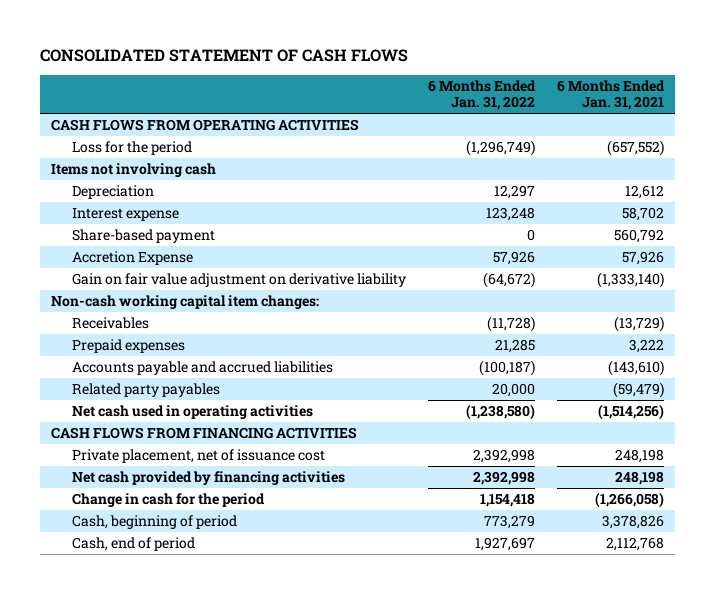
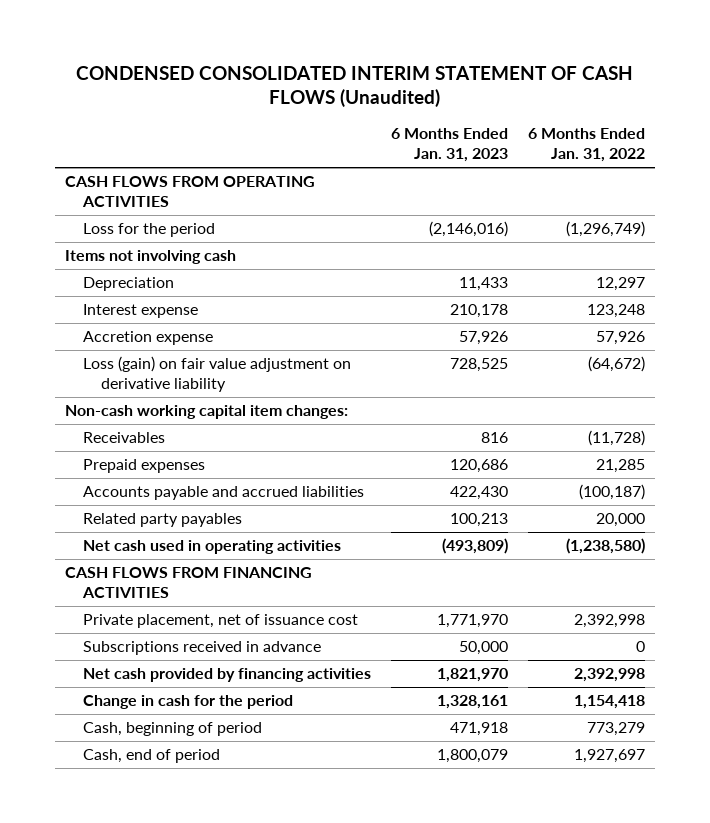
- CONSOLIDATED STATEMENT OF CASH FLOWS
+ CONDENSED CONSOLIDATED INTERIM STATEMENT OF CASH FLOWS (Unaudited)
- | 6 Months Ended Jan. 31, 2022 | 6 Months Ended Jan. 31, 2021
+ | 6 Months Ended Jan. 31, 2023 | 6 Months Ended Jan. 31, 2022
- Share-based payment | 0 | 560,792
- Accretion Expense | 57,926 | 57,926
- Gain on fair value adjustment on derivative liability | (64,672) | (1,333,140)
+ Accretion expense | 57,926 | 57,926
+ Loss (gain) on fair value adjustment on derivative liability | 728,525 | (64,672)
+ Subscriptions received in advance | 50,000 | 0

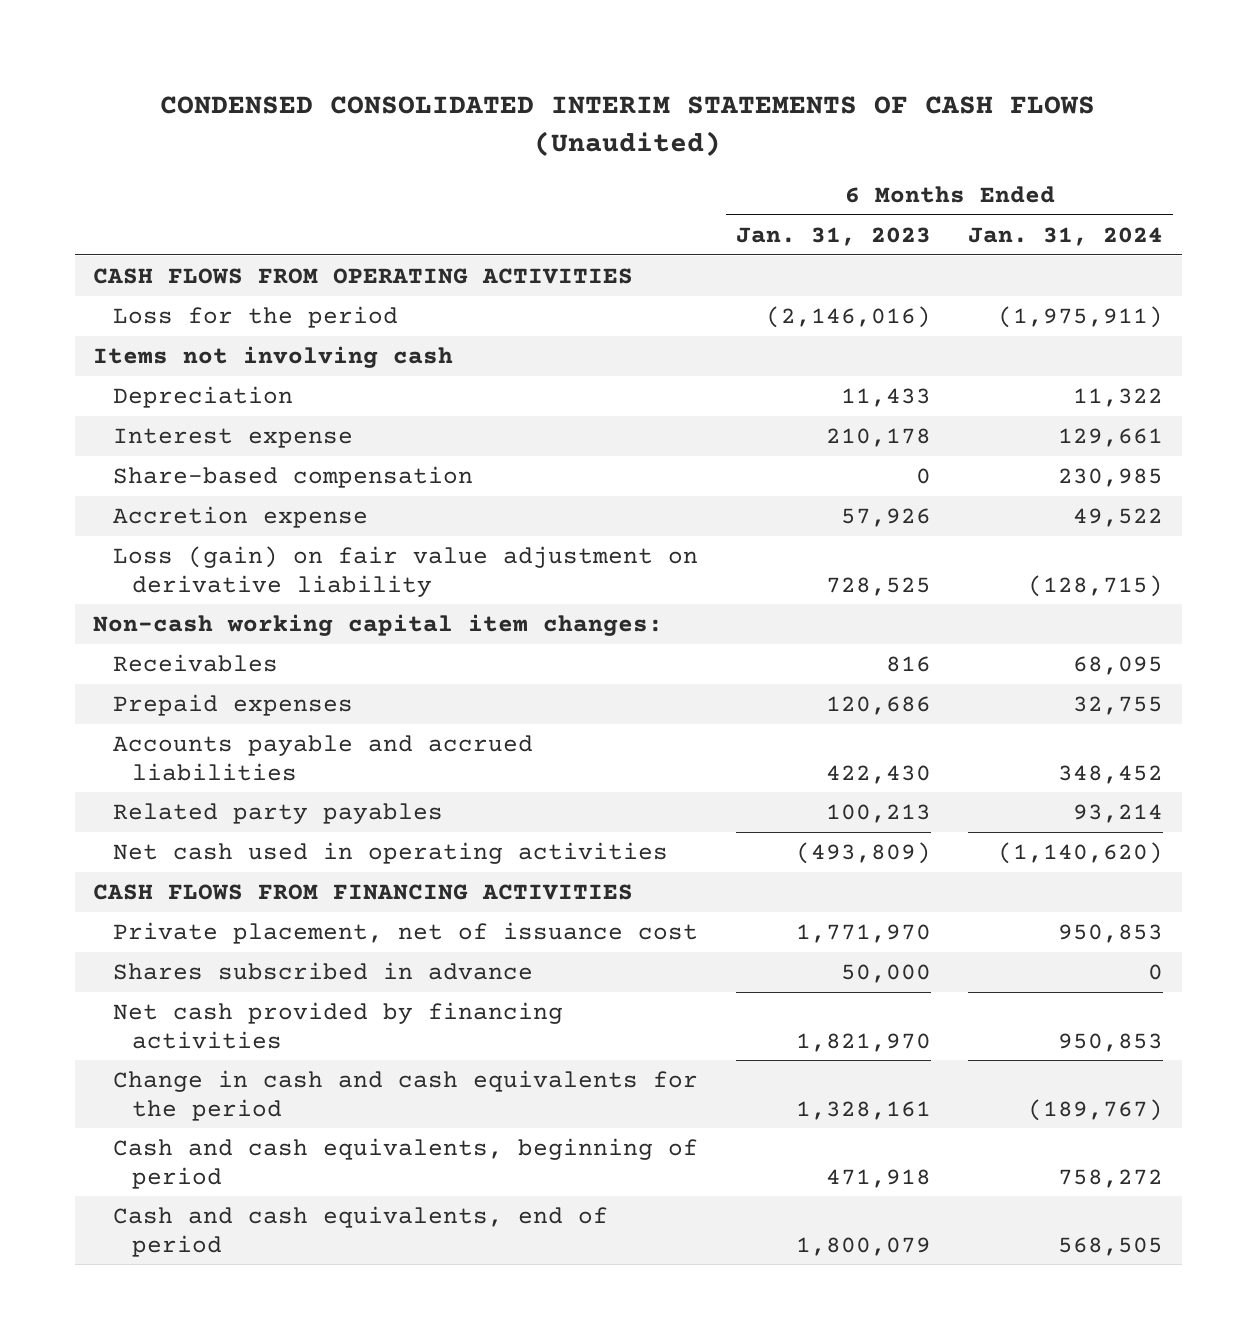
- CONDENSED CONSOLIDATED INTERIM STATEMENT OF CASH FLOWS (Unaudited)
+ CONDENSED CONSOLIDATED INTERIM STATEMENTS OF CASH FLOWS (Unaudited)
- | 6 Months Ended Jan. 31, 2023 | 6 Months Ended Jan. 31, 2022
+ | 6 Months Ended Jan. 31, 2023 | 6 Months Ended Jan. 31, 2024
+ Share-based compensation | 0 | 230,985
- Subscriptions received in advance | 50,000 | 0
+ Shares subscribed in advance | 50,000 | 0
- Change in cash for the period | 1,328,161 | 1,154,418
- Cash, beginning of period | 471,918 | 773,279
- Cash, end of period | 1,800,079 | 1,927,697
+ Change in cash and cash equivalents for the period | 1,328,161 | (189,767)
+ Cash and cash equivalents, beginning of period | 471,918 | 758,272
+ Cash and cash equivalents, end of period | 1,800,079 | 568,505

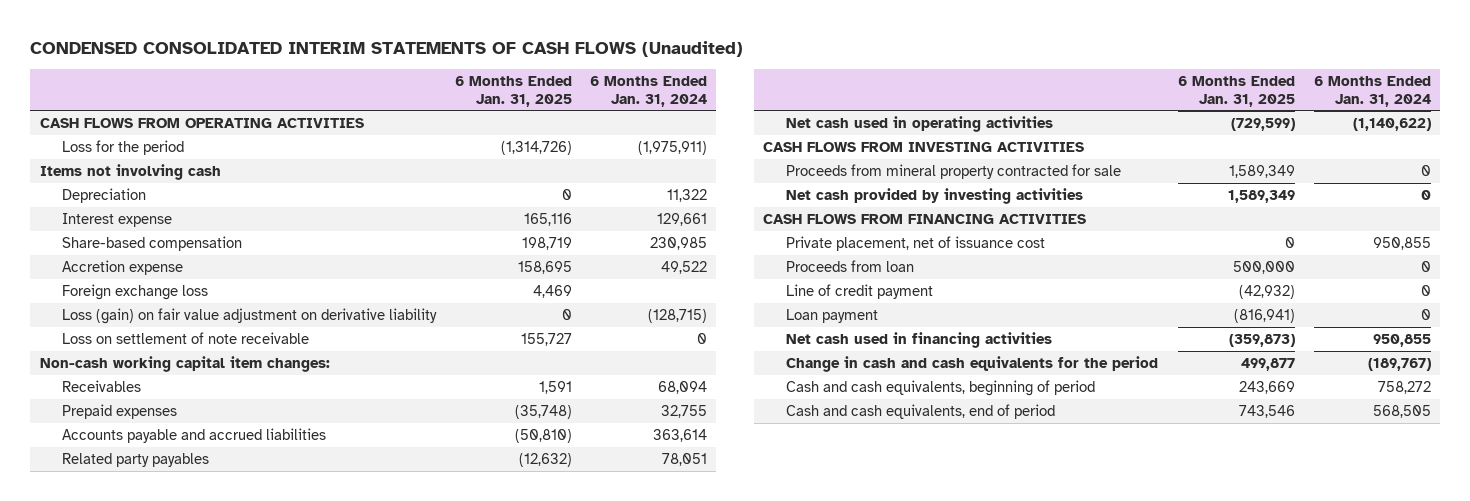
- | 6 Months Ended Jan. 31, 2023 | 6 Months Ended Jan. 31, 2024
+ | 6 Months Ended Jan. 31, 2025 | 6 Months Ended Jan. 31, 2024
+ Foreign exchange loss | 4,469 |
+ Loss on settlement of note receivable | 155,727 | 0
- Receivables | 816 | 68,095
+ Receivables | 1,591 | 68,094
- Accounts payable and accrued liabilities | 422,430 | 348,452
- Related party payables | 100,213 | 93,214
- Net cash used in operating activities | (493,809) | (1,140,620)
+ Accounts payable and accrued liabilities | (50,810) | 363,614
+ Related party payables | (12,632) | 78,051
+ Net cash used in operating activities | (729,599) | (1,140,622)
+ CASH FLOWS FROM INVESTING ACTIVITIES
+ Proceeds from mineral property contracted for sale | 1,589,349 | 0
+ Net cash provided by investing activities | 1,589,349 | 0
- Private placement, net of issuance cost | 1,771,970 | 950,853
- Shares subscribed in advance | 50,000 | 0
- Net cash provided by financing activities | 1,821,970 | 950,853
+ Private placement, net of issuance cost | 0 | 950,855
+ Proceeds from loan | 500,000 | 0
+ Line of credit payment | (42,932) | 0
+ Loan payment | (816,941) | 0
+ Net cash used in financing activities | (359,873) | 950,855

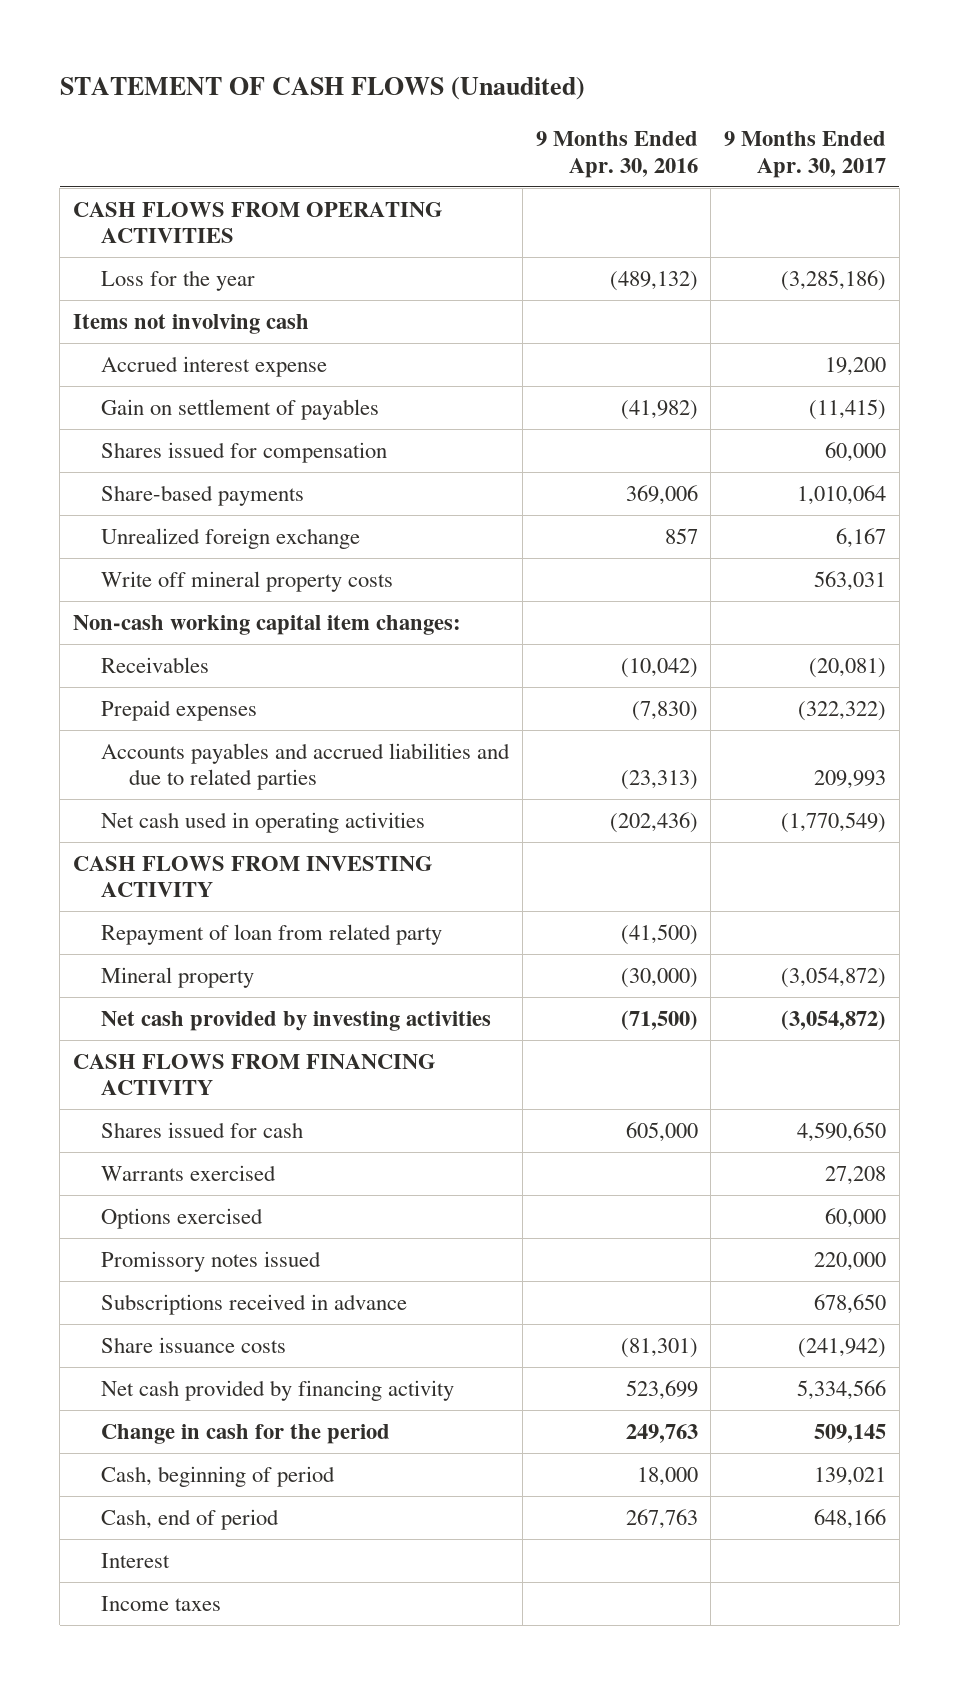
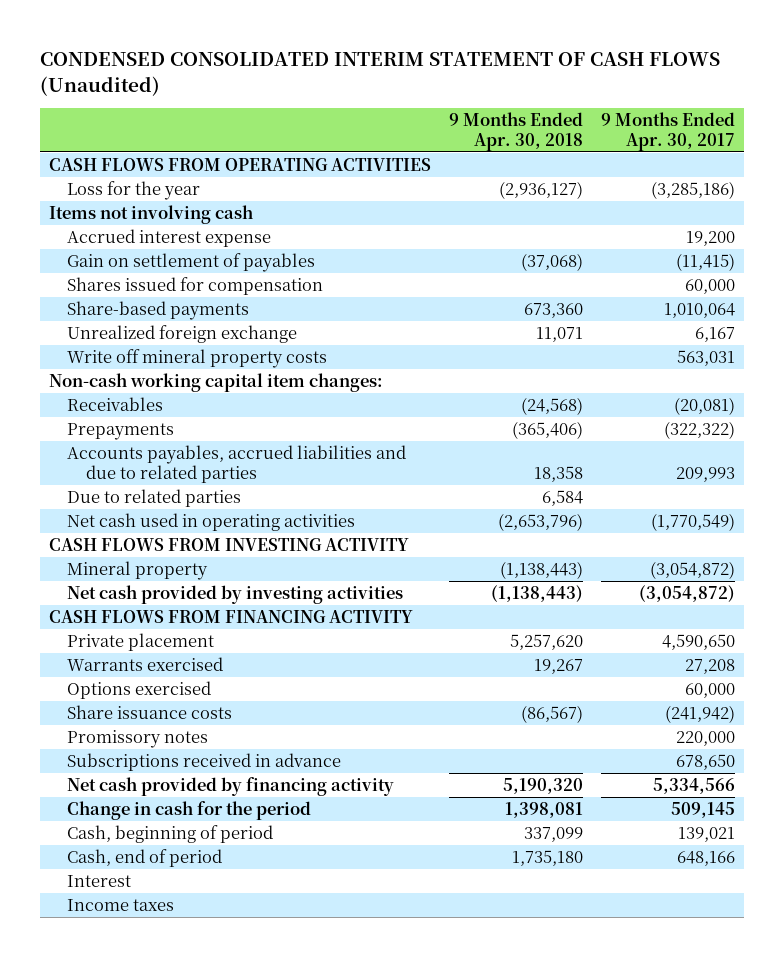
- STATEMENT OF CASH FLOWS (Unaudited)
+ CONDENSED CONSOLIDATED INTERIM STATEMENT OF CASH FLOWS (Unaudited)
- | 9 Months Ended Apr. 30, 2016 | 9 Months Ended Apr. 30, 2017
+ | 9 Months Ended Apr. 30, 2018 | 9 Months Ended Apr. 30, 2017
- Prepaid expenses | (7,830) | (322,322)
- Accounts payables and accrued liabilities and due to related parties | (23,313) | 209,993
+ Prepayments | (365,406) | (322,322)
+ Accounts payables, accrued liabilities and due to related parties | 18,358 | 209,993
+ Due to related parties | 6,584 |
- Repayment of loan from related party | (41,500) |
- Shares issued for cash | 605,000 | 4,590,650
+ Private placement | 5,257,620 | 4,590,650
- Promissory notes issued | | 220,000
+ Promissory notes | | 220,000
moved down: Subscriptions received in advance | | 678,650

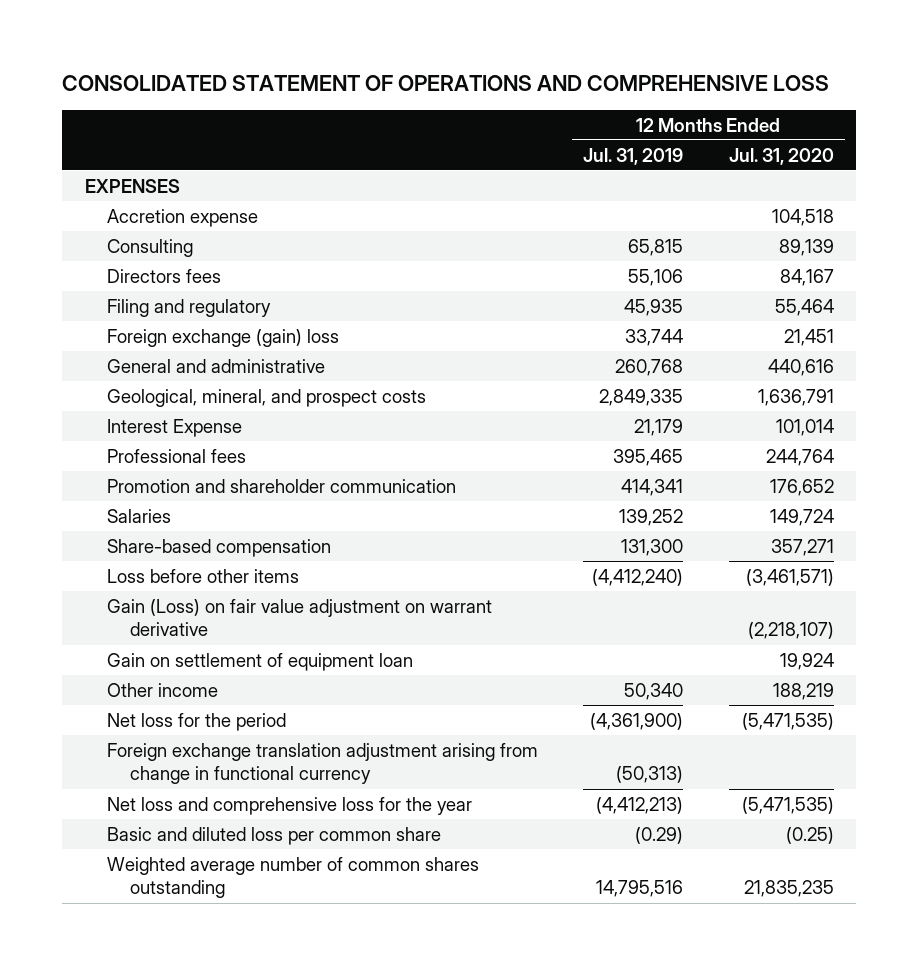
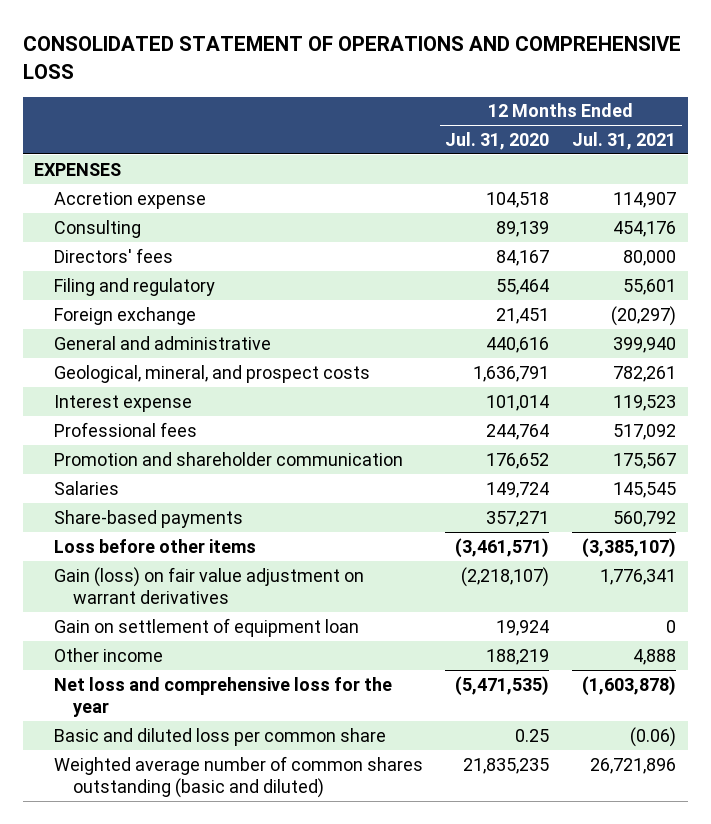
- | 12 Months Ended Jul. 31, 2019 | 12 Months Ended Jul. 31, 2020
+ | 12 Months Ended Jul. 31, 2020 | 12 Months Ended Jul. 31, 2021
- Directors fees | 55,106 | 84,167
+ Directors' fees | 84,167 | 80,000
- Foreign exchange (gain) loss | 33,744 | 21,451
+ Foreign exchange | 21,451 | (20,297)
- Interest Expense | 21,179 | 101,014
+ Interest expense | 101,014 | 119,523
- Share-based compensation | 131,300 | 357,271
+ Share-based payments | 357,271 | 560,792
- Gain (Loss) on fair value adjustment on warrant derivative | | (2,218,107)
+ Gain (loss) on fair value adjustment on warrant derivatives | (2,218,107) | 1,776,341
- Net loss for the period | (4,361,900) | (5,471,535)
- Foreign exchange translation adjustment arising from change in functional currency | (50,313) |
- Basic and diluted loss per common share | (0.29) | (0.25)
- Weighted average number of common shares outstanding | 14,795,516 | 21,835,235
+ Basic and diluted loss per common share | 0.25 | (0.06)
+ Weighted average number of common shares outstanding (basic and diluted) | 21,835,235 | 26,721,896

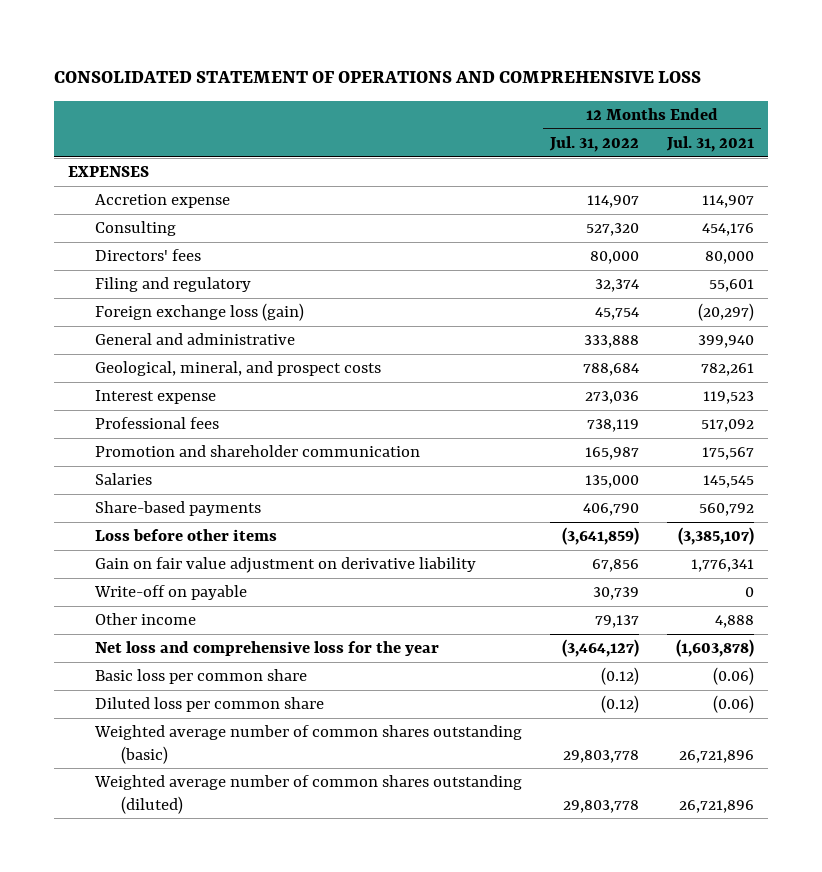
- | 12 Months Ended Jul. 31, 2020 | 12 Months Ended Jul. 31, 2021
+ | 12 Months Ended Jul. 31, 2022 | 12 Months Ended Jul. 31, 2021
- Foreign exchange | 21,451 | (20,297)
+ Foreign exchange loss (gain) | 45,754 | (20,297)
- Gain (loss) on fair value adjustment on warrant derivatives | (2,218,107) | 1,776,341
- Gain on settlement of equipment loan | 19,924 | 0
+ Gain on fair value adjustment on derivative liability | 67,856 | 1,776,341
+ Write-off on payable | 30,739 | 0
- Basic and diluted loss per common share | 0.25 | (0.06)
- Weighted average number of common shares outstanding (basic and diluted) | 21,835,235 | 26,721,896
+ Basic loss per common share | (0.12) | (0.06)
+ Diluted loss per common share | (0.12) | (0.06)
+ Weighted average number of common shares outstanding (basic) | 29,803,778 | 26,721,896
+ Weighted average number of common shares outstanding (diluted) | 29,803,778 | 26,721,896

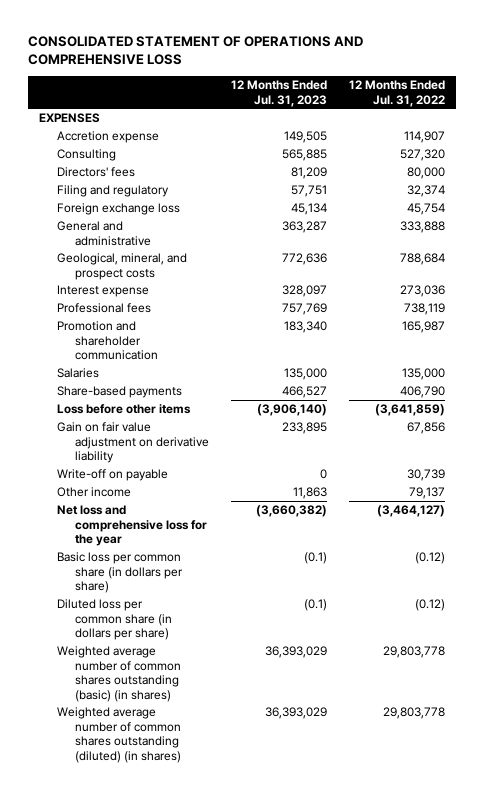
- | 12 Months Ended Jul. 31, 2022 | 12 Months Ended Jul. 31, 2021
+ | 12 Months Ended Jul. 31, 2023 | 12 Months Ended Jul. 31, 2022
- Foreign exchange loss (gain) | 45,754 | (20,297)
+ Foreign exchange loss | 45,134 | 45,754
- Basic loss per common share | (0.12) | (0.06)
- Diluted loss per common share | (0.12) | (0.06)
- Weighted average number of common shares outstanding (basic) | 29,803,778 | 26,721,896
- Weighted average number of common shares outstanding (diluted) | 29,803,778 | 26,721,896
+ Basic loss per common share (in dollars per share) | (0.1) | (0.12)
+ Diluted loss per common share (in dollars per share) | (0.1) | (0.12)
+ Weighted average number of common shares outstanding (basic) (in shares) | 36,393,029 | 29,803,778
+ Weighted average number of common shares outstanding (diluted) (in shares) | 36,393,029 | 29,803,778

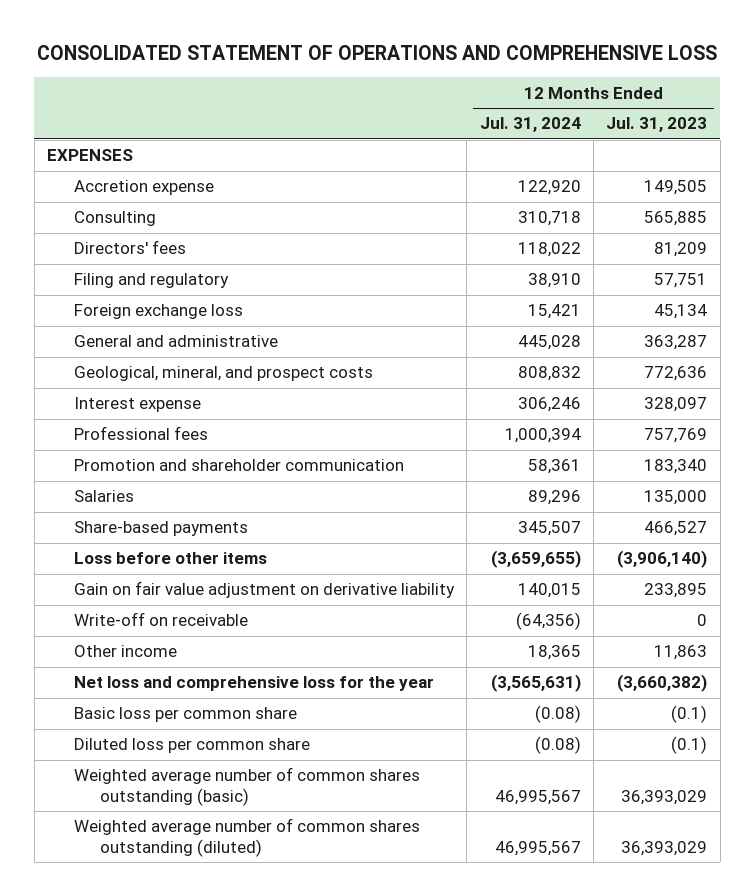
- | 12 Months Ended Jul. 31, 2023 | 12 Months Ended Jul. 31, 2022
+ | 12 Months Ended Jul. 31, 2024 | 12 Months Ended Jul. 31, 2023
- Write-off on payable | 0 | 30,739
+ Write-off on receivable | (64,356) | 0
- Basic loss per common share (in dollars per share) | (0.1) | (0.12)
- Diluted loss per common share (in dollars per share) | (0.1) | (0.12)
- Weighted average number of common shares outstanding (basic) (in shares) | 36,393,029 | 29,803,778
- Weighted average number of common shares outstanding (diluted) (in shares) | 36,393,029 | 29,803,778
+ Basic loss per common share | (0.08) | (0.1)
+ Diluted loss per common share | (0.08) | (0.1)
+ Weighted average number of common shares outstanding (basic) | 46,995,567 | 36,393,029
+ Weighted average number of common shares outstanding (diluted) | 46,995,567 | 36,393,029

